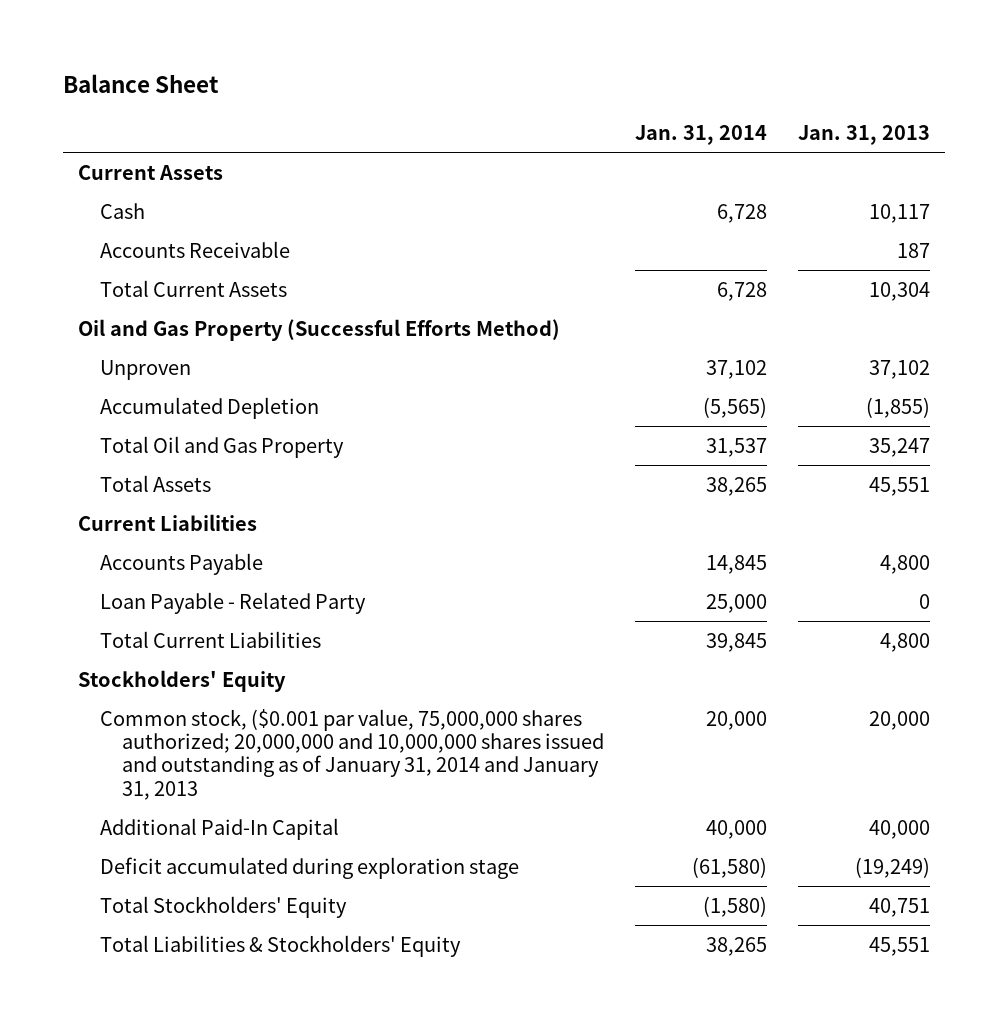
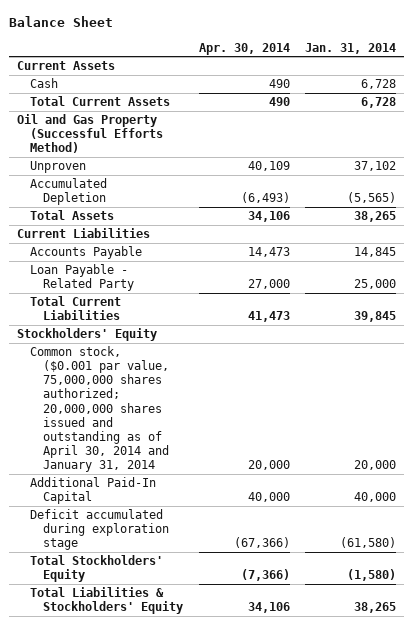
- | Jan. 31, 2014 | Jan. 31, 2013
+ | Apr. 30, 2014 | Jan. 31, 2014
- Accounts Receivable | | 187
- Total Oil and Gas Property | 31,537 | 35,247
- Common stock, ($0.001 par value, 75,000,000 shares authorized; 20,000,000 and 10,000,000 shares issued and outstanding as of January 31, 2014 and January 31, 2013 | 20,000 | 20,000
+ Common stock, ($0.001 par value, 75,000,000 shares authorized; 20,000,000 shares issued and outstanding as of April 30, 2014 and January 31, 2014 | 20,000 | 20,000

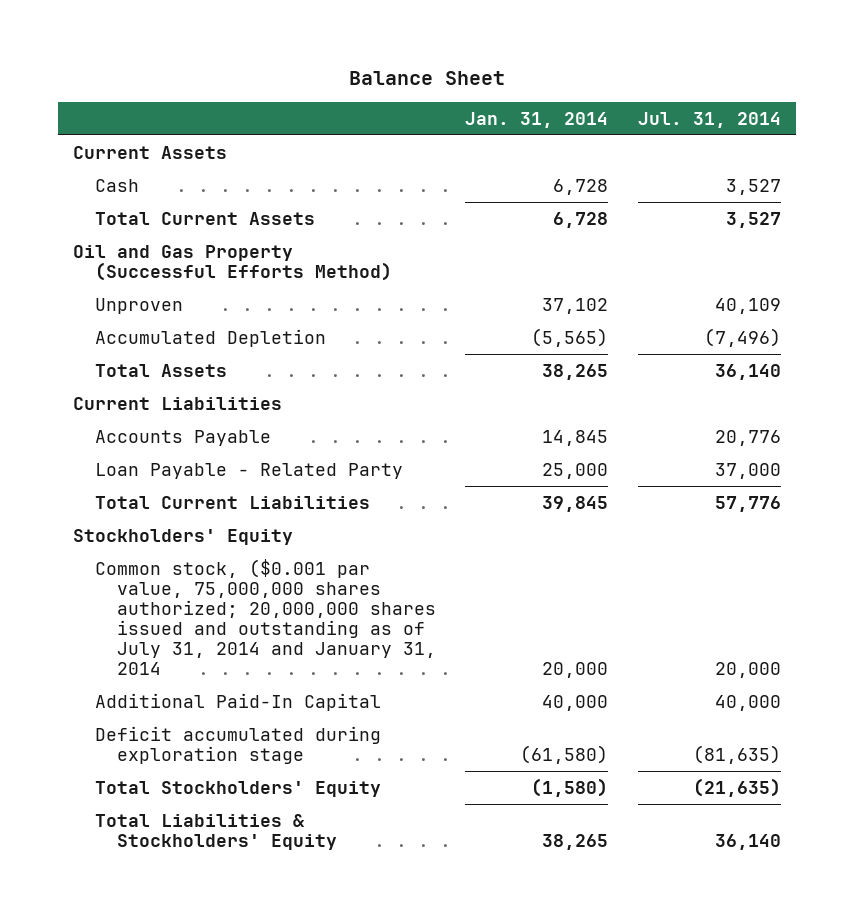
- | Apr. 30, 2014 | Jan. 31, 2014
+ | Jan. 31, 2014 | Jul. 31, 2014
- Common stock, ($0.001 par value, 75,000,000 shares authorized; 20,000,000 shares issued and outstanding as of April 30, 2014 and January 31, 2014 | 20,000 | 20,000
+ Common stock, ($0.001 par value, 75,000,000 shares authorized; 20,000,000 shares issued and outstanding as of July 31, 2014 and January 31, 2014 | 20,000 | 20,000

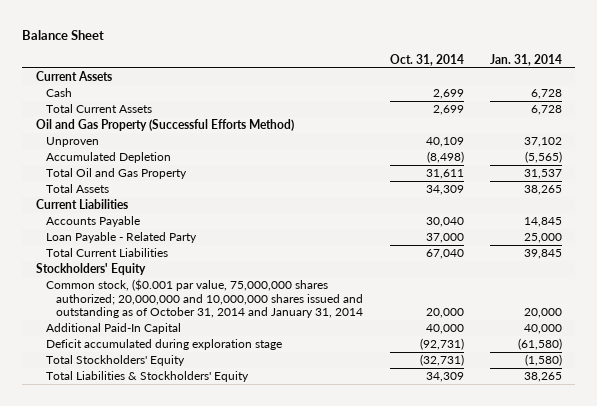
- | Jan. 31, 2014 | Jul. 31, 2014
+ | Oct. 31, 2014 | Jan. 31, 2014
+ Total Oil and Gas Property | 31,611 | 31,537
- Common stock, ($0.001 par value, 75,000,000 shares authorized; 20,000,000 shares issued and outstanding as of July 31, 2014 and January 31, 2014 | 20,000 | 20,000
+ Common stock, ($0.001 par value, 75,000,000 shares authorized; 20,000,000 and 10,000,000 shares issued and outstanding as of October 31, 2014 and January 31, 2014 | 20,000 | 20,000

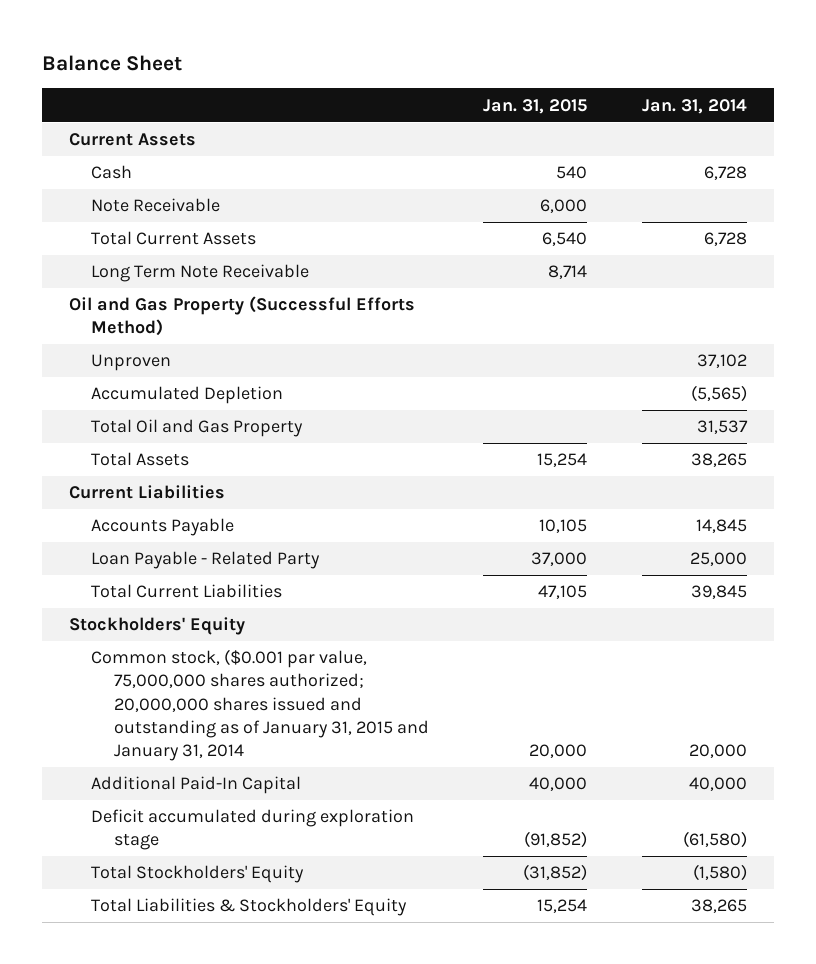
- | Oct. 31, 2014 | Jan. 31, 2014
+ | Jan. 31, 2015 | Jan. 31, 2014
+ Note Receivable | 6,000 |
+ Long Term Note Receivable | 8,714 |
- Common stock, ($0.001 par value, 75,000,000 shares authorized; 20,000,000 and 10,000,000 shares issued and outstanding as of October 31, 2014 and January 31, 2014 | 20,000 | 20,000
+ Common stock, ($0.001 par value, 75,000,000 shares authorized; 20,000,000 shares issued and outstanding as of January 31, 2015 and January 31, 2014 | 20,000 | 20,000

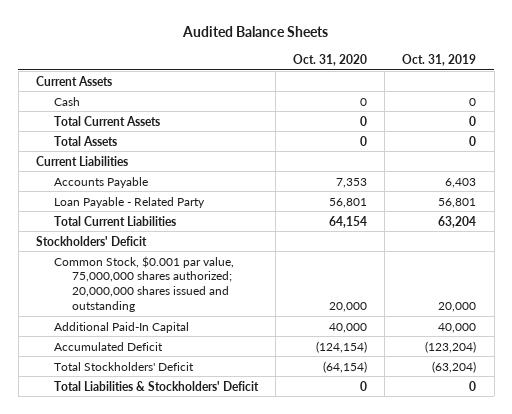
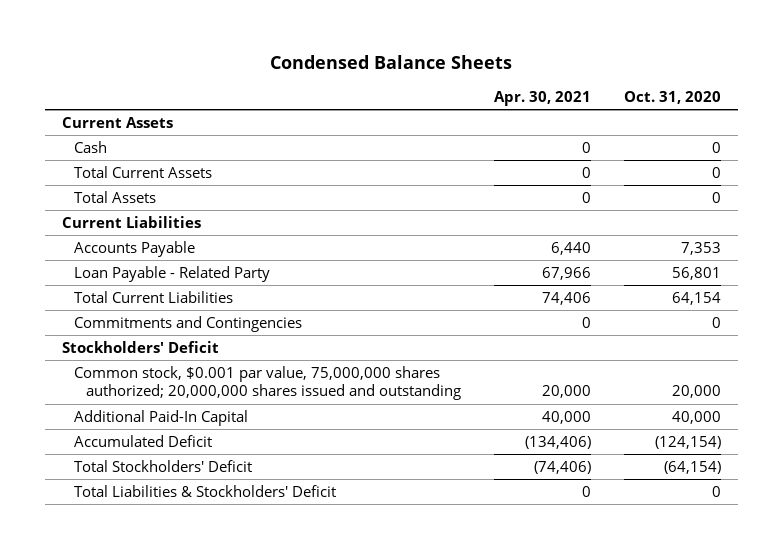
- Audited Balance Sheets
+ Condensed Balance Sheets
- | Oct. 31, 2020 | Oct. 31, 2019
+ | Apr. 30, 2021 | Oct. 31, 2020
+ Commitments and Contingencies | 0 | 0
- Common Stock, $0.001 par value, 75,000,000 shares authorized; 20,000,000 shares issued and outstanding | 20,000 | 20,000
+ Common stock, $0.001 par value, 75,000,000 shares authorized; 20,000,000 shares issued and outstanding | 20,000 | 20,000

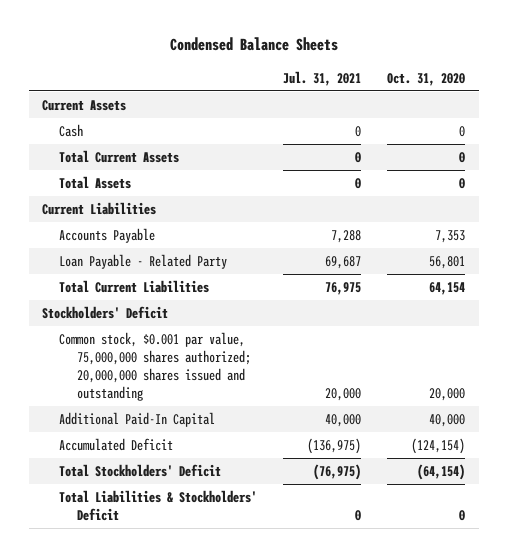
- | Apr. 30, 2021 | Oct. 31, 2020
+ | Jul. 31, 2021 | Oct. 31, 2020
- Commitments and Contingencies | 0 | 0

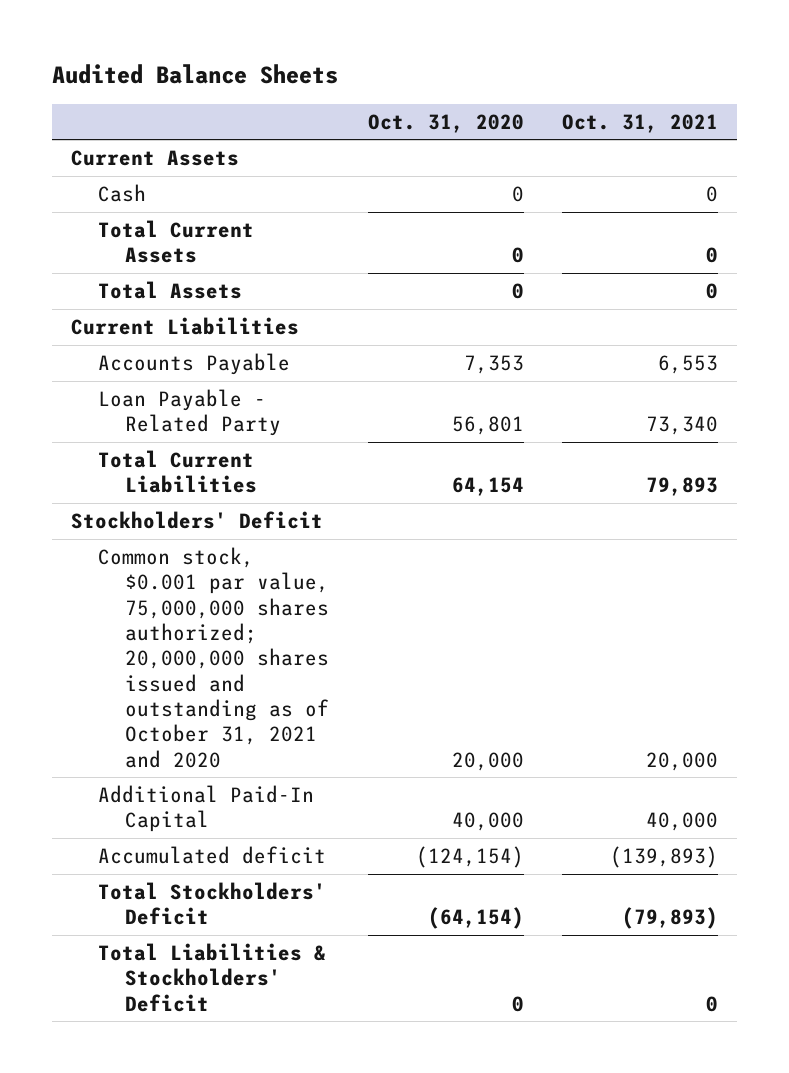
- Condensed Balance Sheets
+ Audited Balance Sheets
- | Jul. 31, 2021 | Oct. 31, 2020
+ | Oct. 31, 2020 | Oct. 31, 2021
- Common stock, $0.001 par value, 75,000,000 shares authorized; 20,000,000 shares issued and outstanding | 20,000 | 20,000
+ Common stock, $0.001 par value, 75,000,000 shares authorized; 20,000,000 shares issued and outstanding as of October 31, 2021 and 2020 | 20,000 | 20,000
- Accumulated Deficit | (136,975) | (124,154)
+ Accumulated deficit | (124,154) | (139,893)

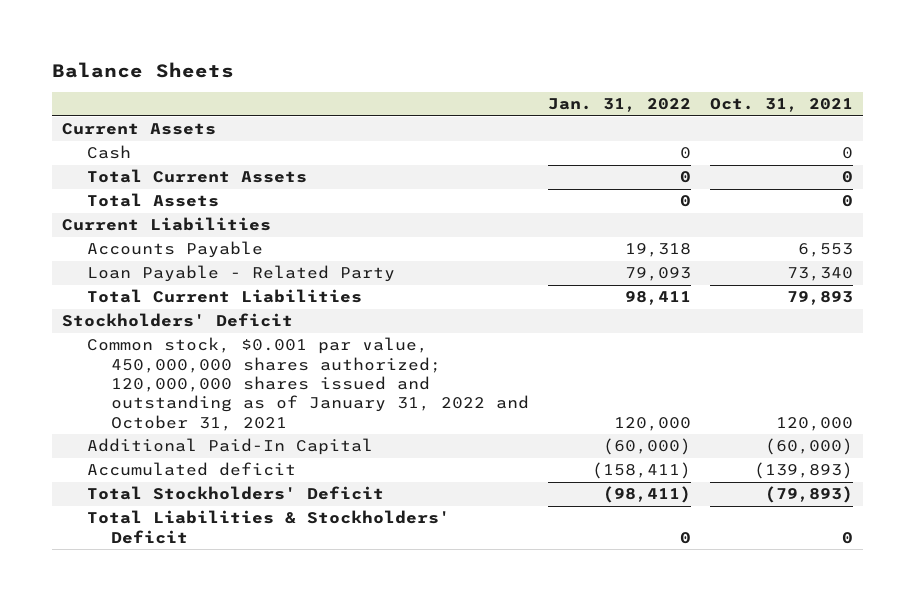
- Audited Balance Sheets
+ Balance Sheets
- | Oct. 31, 2020 | Oct. 31, 2021
+ | Jan. 31, 2022 | Oct. 31, 2021
- Common stock, $0.001 par value, 75,000,000 shares authorized; 20,000,000 shares issued and outstanding as of October 31, 2021 and 2020 | 20,000 | 20,000
- Additional Paid-In Capital | 40,000 | 40,000
+ Common stock, $0.001 par value, 450,000,000 shares authorized; 120,000,000 shares issued and outstanding as of January 31, 2022 and October 31, 2021 | 120,000 | 120,000
+ Additional Paid-In Capital | (60,000) | (60,000)

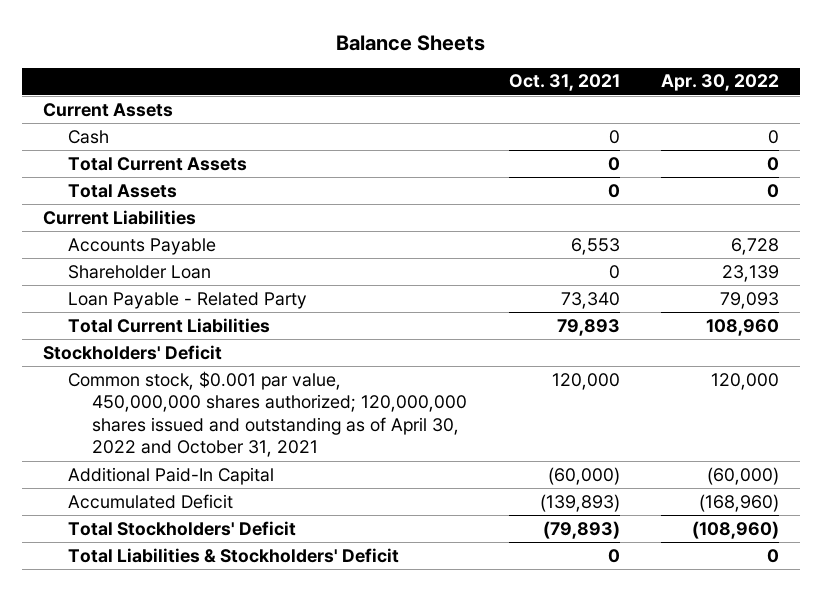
- | Jan. 31, 2022 | Oct. 31, 2021
+ | Oct. 31, 2021 | Apr. 30, 2022
+ Shareholder Loan | 0 | 23,139
- Common stock, $0.001 par value, 450,000,000 shares authorized; 120,000,000 shares issued and outstanding as of January 31, 2022 and October 31, 2021 | 120,000 | 120,000
+ Common stock, $0.001 par value, 450,000,000 shares authorized; 120,000,000 shares issued and outstanding as of April 30, 2022 and October 31, 2021 | 120,000 | 120,000
- Accumulated deficit | (158,411) | (139,893)
+ Accumulated Deficit | (139,893) | (168,960)

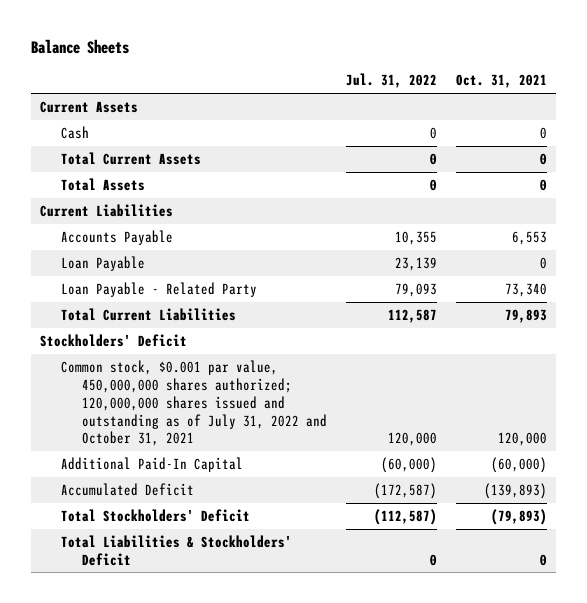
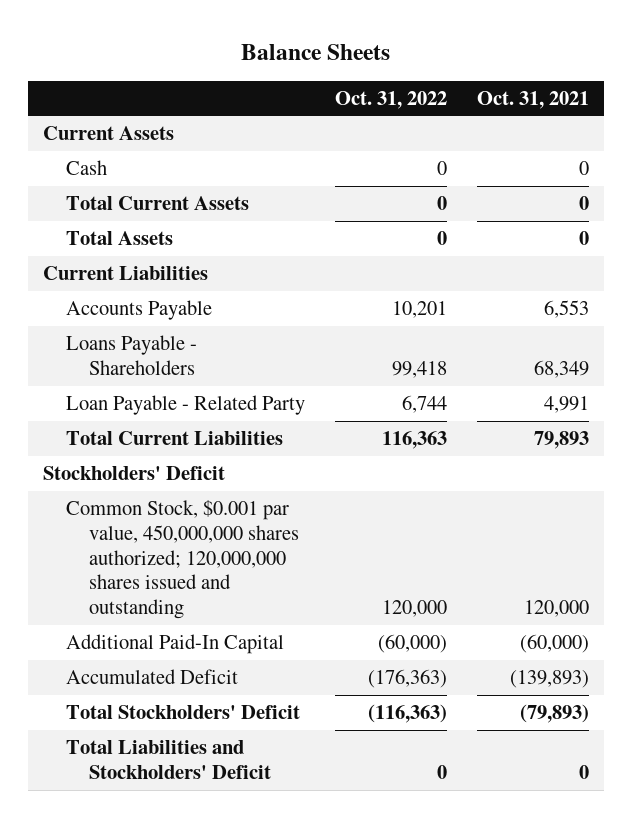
- | Jul. 31, 2022 | Oct. 31, 2021
+ | Oct. 31, 2022 | Oct. 31, 2021
- Loan Payable | 23,139 | 0
- Loan Payable - Related Party | 79,093 | 73,340
+ Loans Payable - Shareholders | 99,418 | 68,349
+ Loan Payable - Related Party | 6,744 | 4,991
- Common stock, $0.001 par value, 450,000,000 shares authorized; 120,000,000 shares issued and outstanding as of July 31, 2022 and October 31, 2021 | 120,000 | 120,000
+ Common Stock, $0.001 par value, 450,000,000 shares authorized; 120,000,000 shares issued and outstanding | 120,000 | 120,000
- Total Liabilities & Stockholders' Deficit | 0 | 0
+ Total Liabilities and Stockholders' Deficit | 0 | 0

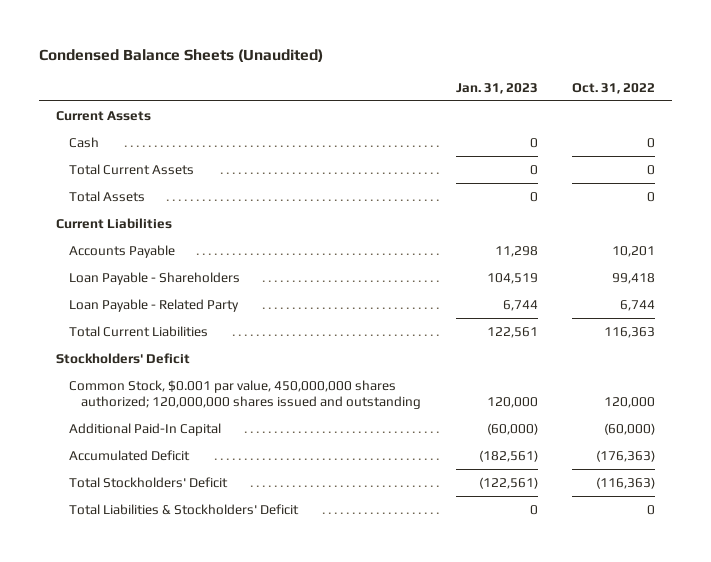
- Balance Sheets
+ Condensed Balance Sheets (Unaudited)
- | Oct. 31, 2022 | Oct. 31, 2021
+ | Jan. 31, 2023 | Oct. 31, 2022
- Loans Payable - Shareholders | 99,418 | 68,349
+ Loan Payable - Shareholders | 104,519 | 99,418
- Total Liabilities and Stockholders' Deficit | 0 | 0
+ Total Liabilities & Stockholders' Deficit | 0 | 0

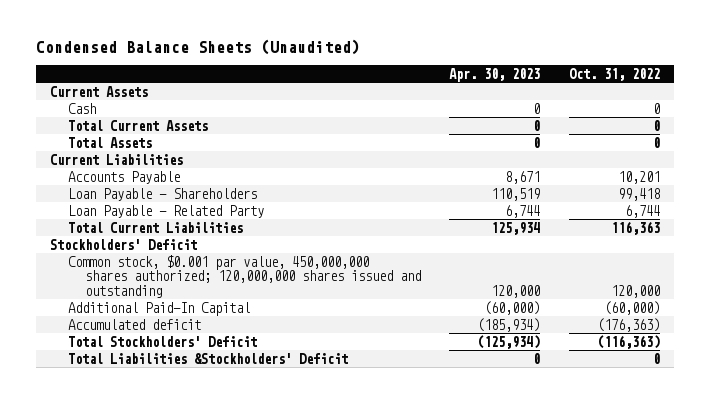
- | Jan. 31, 2023 | Oct. 31, 2022
+ | Apr. 30, 2023 | Oct. 31, 2022
- Common Stock, $0.001 par value, 450,000,000 shares authorized; 120,000,000 shares issued and outstanding | 120,000 | 120,000
+ Common stock, $0.001 par value, 450,000,000 shares authorized; 120,000,000 shares issued and outstanding | 120,000 | 120,000
- Accumulated Deficit | (182,561) | (176,363)
+ Accumulated deficit | (185,934) | (176,363)
- Total Liabilities & Stockholders' Deficit | 0 | 0
+ Total Liabilities &Stockholders' Deficit | 0 | 0

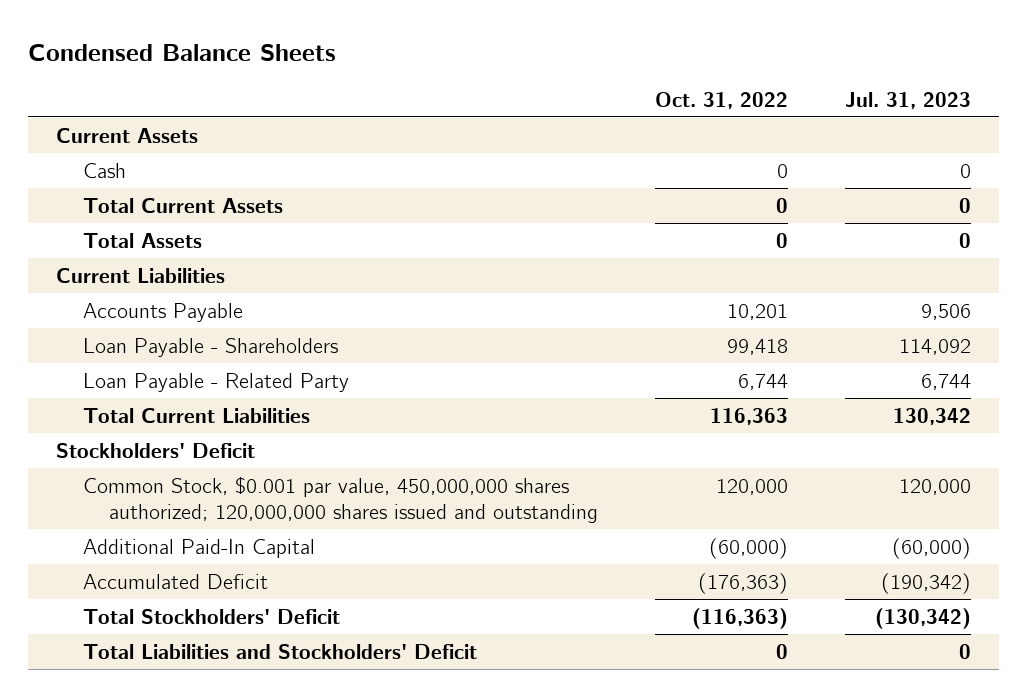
- Condensed Balance Sheets (Unaudited)
+ Condensed Balance Sheets
- | Apr. 30, 2023 | Oct. 31, 2022
+ | Oct. 31, 2022 | Jul. 31, 2023
- Common stock, $0.001 par value, 450,000,000 shares authorized; 120,000,000 shares issued and outstanding | 120,000 | 120,000
+ Common Stock, $0.001 par value, 450,000,000 shares authorized; 120,000,000 shares issued and outstanding | 120,000 | 120,000
- Accumulated deficit | (185,934) | (176,363)
+ Accumulated Deficit | (176,363) | (190,342)
- Total Liabilities &Stockholders' Deficit | 0 | 0
+ Total Liabilities and Stockholders' Deficit | 0 | 0

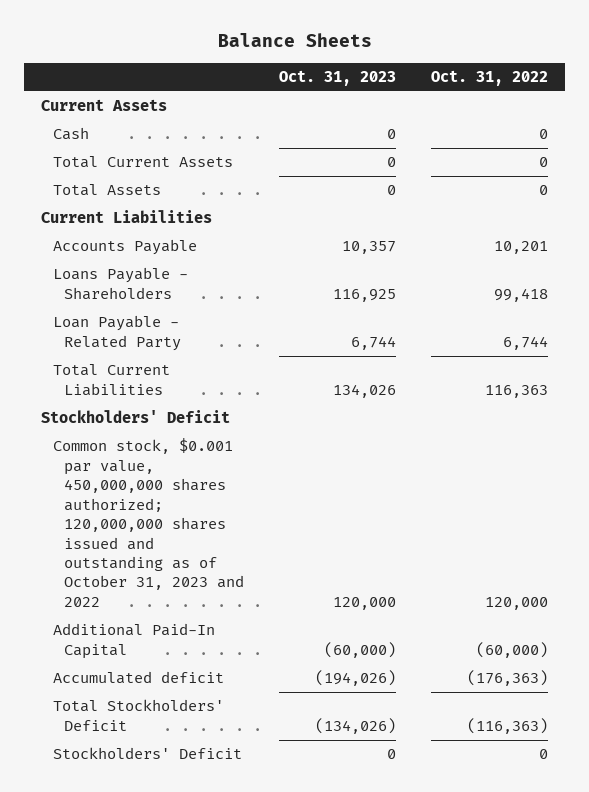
- Condensed Balance Sheets
+ Balance Sheets
- | Oct. 31, 2022 | Jul. 31, 2023
+ | Oct. 31, 2023 | Oct. 31, 2022
- Loan Payable - Shareholders | 99,418 | 114,092
+ Loans Payable - Shareholders | 116,925 | 99,418
- Common Stock, $0.001 par value, 450,000,000 shares authorized; 120,000,000 shares issued and outstanding | 120,000 | 120,000
+ Common stock, $0.001 par value, 450,000,000 shares authorized; 120,000,000 shares issued and outstanding as of October 31, 2023 and 2022 | 120,000 | 120,000
- Accumulated Deficit | (176,363) | (190,342)
+ Accumulated deficit | (194,026) | (176,363)
- Total Liabilities and Stockholders' Deficit | 0 | 0
+ Stockholders' Deficit | 0 | 0

